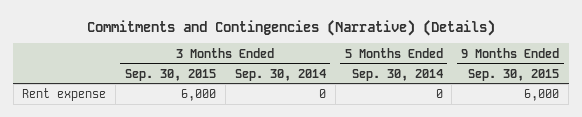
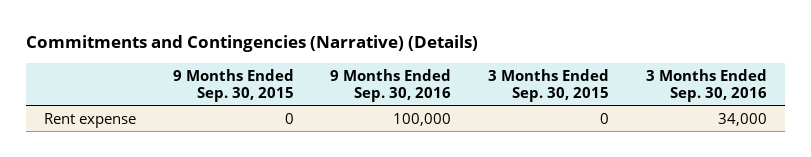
- | 3 Months Ended Sep. 30, 2015 | 3 Months Ended Sep. 30, 2014 | 5 Months Ended Sep. 30, 2014 | 9 Months Ended Sep. 30, 2015
+ | 9 Months Ended Sep. 30, 2015 | 9 Months Ended Sep. 30, 2016 | 3 Months Ended Sep. 30, 2015 | 3 Months Ended Sep. 30, 2016
- Rent expense | 6,000 | 0 | 0 | 6,000
+ Rent expense | 0 | 100,000 | 0 | 34,000

